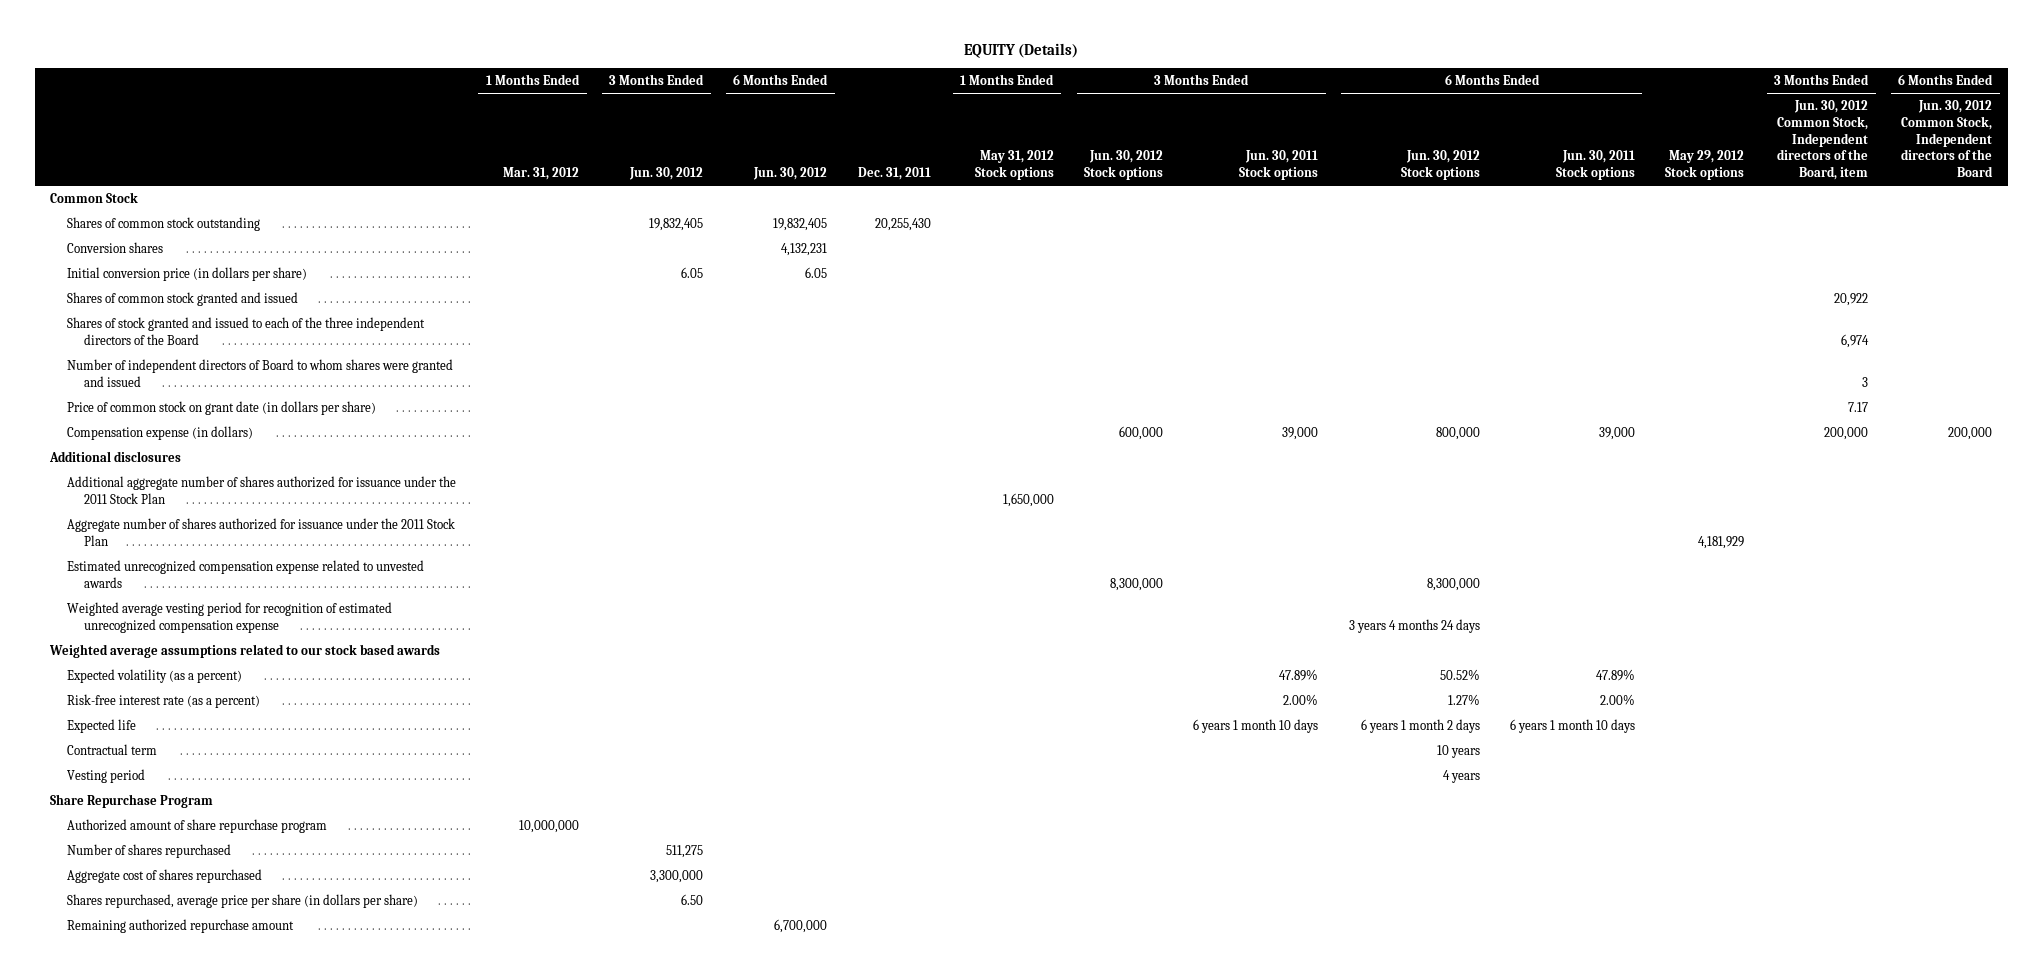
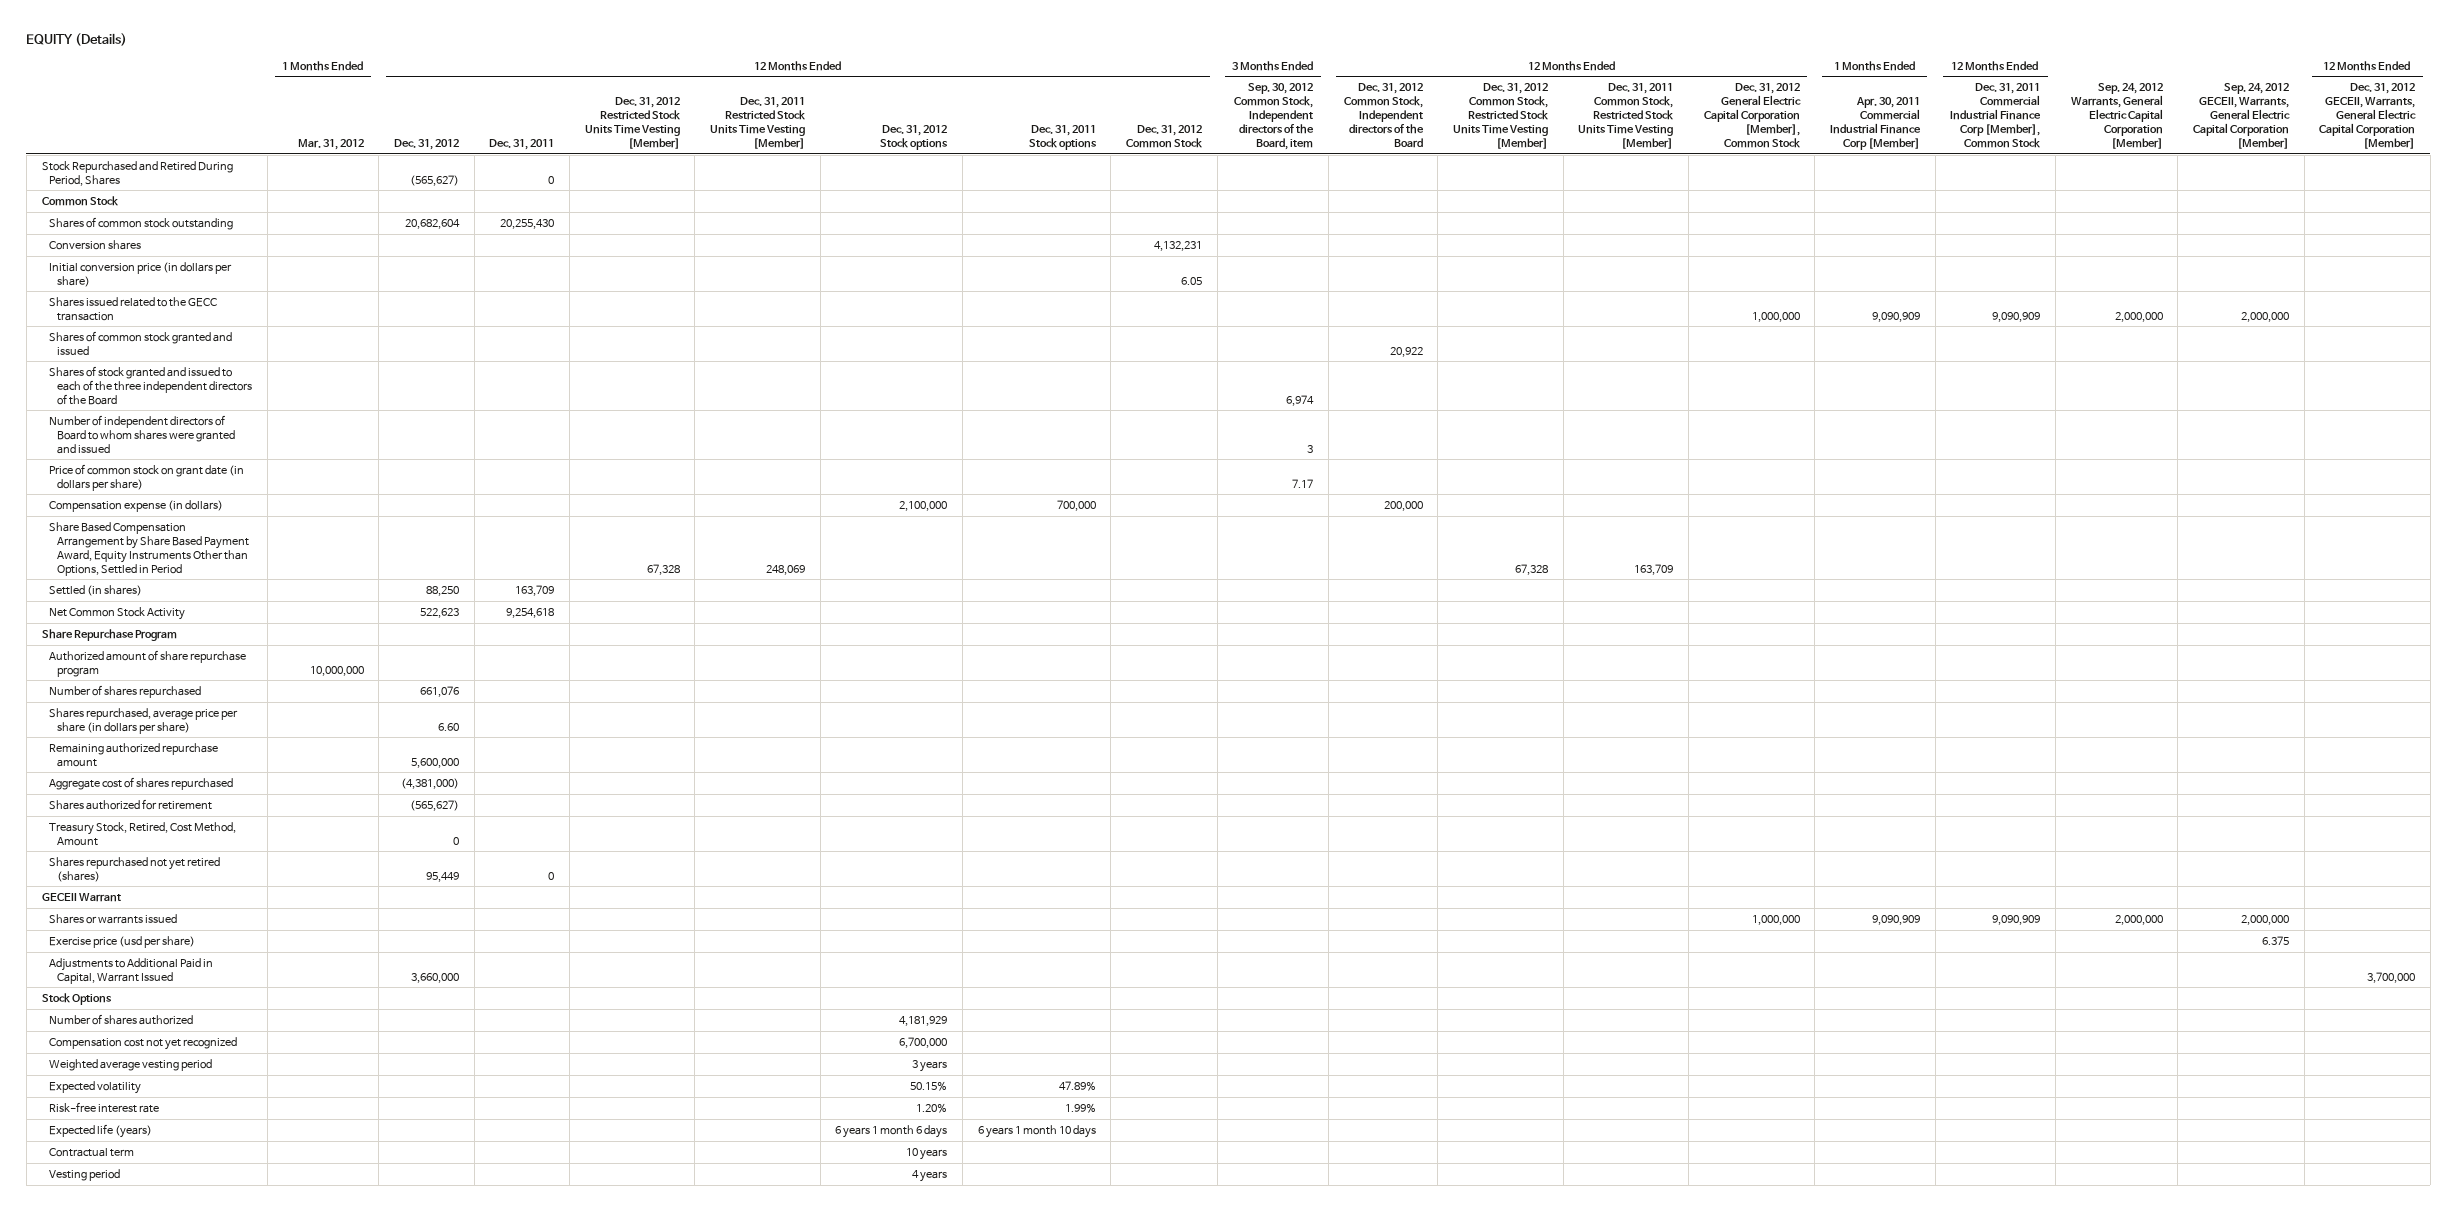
- | 1 Months Ended Mar. 31, 2012 | 3 Months Ended Jun. 30, 2012 | 6 Months Ended Jun. 30, 2012 | Dec. 31, 2011 | 1 Months Ended May 31, 2012 Stock options | 3 Months Ended Jun. 30, 2012 Stock options | 3 Months Ended Jun. 30, 2011 Stock options | 6 Months Ended Jun. 30, 2012 Stock options | 6 Months Ended Jun. 30, 2011 Stock options | May 29, 2012 Stock options | 3 Months Ended Jun. 30, 2012 Common Stock, Independent directors of the Board, item | 6 Months Ended Jun. 30, 2012 Common Stock, Independent directors of the Board
+ | 1 Months Ended Mar. 31, 2012 | 12 Months Ended Dec. 31, 2012 | 12 Months Ended Dec. 31, 2011 | 12 Months Ended Dec. 31, 2012 Restricted Stock Units Time Vesting [Member] | 12 Months Ended Dec. 31, 2011 Restricted Stock Units Time Vesting [Member] | 12 Months Ended Dec. 31, 2012 Stock options | 12 Months Ended Dec. 31, 2011 Stock options | 12 Months Ended Dec. 31, 2012 Common Stock | 3 Months Ended Sep. 30, 2012 Common Stock, Independent directors of the Board, item | 12 Months Ended Dec. 31, 2012 Common Stock, Independent directors of the Board | 12 Months Ended Dec. 31, 2012 Common Stock, Restricted Stock Units Time Vesting [Member] | 12 Months Ended Dec. 31, 2011 Common Stock, Restricted Stock Units Time Vesting [Member] | 12 Months Ended Dec. 31, 2012 General Electric Capital Corporation [Member], Common Stock | 1 Months Ended Apr. 30, 2011 Commercial Industrial Finance Corp [Member] | 12 Months Ended Dec. 31, 2011 Commercial Industrial Finance Corp [Member], Common Stock | Sep. 24, 2012 Warrants, General Electric Capital Corporation [Member] | Sep. 24, 2012 GECEII, Warrants, General Electric Capital Corporation [Member] | 12 Months Ended Dec. 31, 2012 GECEII, Warrants, General Electric Capital Corporation [Member]
+ Stock Repurchased and Retired During Period, Shares | | (565,627) | 0 | | | | | | | | | | | | | | |
+ Shares issued related to the GECC transaction | | | | | | | | | | | | | 1,000,000 | 9,090,909 | 9,090,909 | 2,000,000 | 2,000,000 |
- Additional disclosures
- Additional aggregate number of shares authorized for issuance under the 2011 Stock Plan | | | | | 1,650,000 | | | | | | |
- Aggregate number of shares authorized for issuance under the 2011 Stock Plan | | | | | | | | | | 4,181,929 | |
- Estimated unrecognized compensation expense related to unvested awards | | | | | | 8,300,000 | | 8,300,000 | | | |
- Weighted average vesting period for recognition of estimated unrecognized compensation expense | | | | | | | | 3 years 4 months 24 days | | | |
- Weighted average assumptions related to our stock based awards
- Expected volatility (as a percent) | | | | | | | 47.89% | 50.52% | 47.89% | | |
- Risk-free interest rate (as a percent) | | | | | | | 2.00% | 1.27% | 2.00% | | |
- Expected life | | | | | | | 6 years 1 month 10 days | 6 years 1 month 2 days | 6 years 1 month 10 days | | |
+ Share Based Compensation Arrangement by Share Based Payment Award, Equity Instruments Other than Options, Settled in Period | | | | 67,328 | 248,069 | | | | | | 67,328 | 163,709 | | | | | |
+ Settled (in shares) | | 88,250 | 163,709 | | | | | | | | | | | | | | |
+ Net Common Stock Activity | | 522,623 | 9,254,618 | | | | | | | | | | | | | | |
moved down: Aggregate cost of shares repurchased | | (4,381,000) | | | | | | | | | | | | | | | |
+ Shares authorized for retirement | | (565,627) | | | | | | | | | | | | | | | |
+ Treasury Stock, Retired, Cost Method, Amount | | 0 | | | | | | | | | | | | | | | |
+ Shares repurchased not yet retired (shares) | | 95,449 | 0 | | | | | | | | | | | | | | |
+ GECEII Warrant
+ Shares or warrants issued | | | | | | | | | | | | | 1,000,000 | 9,090,909 | 9,090,909 | 2,000,000 | 2,000,000 |
+ Exercise price (usd per share) | | | | | | | | | | | | | | | | | 6.375 |
+ Adjustments to Additional Paid in Capital, Warrant Issued | | 3,660,000 | | | | | | | | | | | | | | | | 3,700,000
+ Stock Options
+ Number of shares authorized | | | | | | 4,181,929 | | | | | | | | | | | |
+ Compensation cost not yet recognized | | | | | | 6,700,000 | | | | | | | | | | | |
+ Weighted average vesting period | | | | | | 3 years | | | | | | | | | | | |
+ Expected volatility | | | | | | 50.15% | 47.89% | | | | | | | | | | |
+ Risk-free interest rate | | | | | | 1.20% | 1.99% | | | | | | | | | | |
+ Expected life (years) | | | | | | 6 years 1 month 6 days | 6 years 1 month 10 days | | | | | | | | | | |
moved down: Contractual term | | | | | | 10 years | | | | | | | | | | | |
moved down: Vesting period | | | | | | 4 years | | | | | | | | | | | |

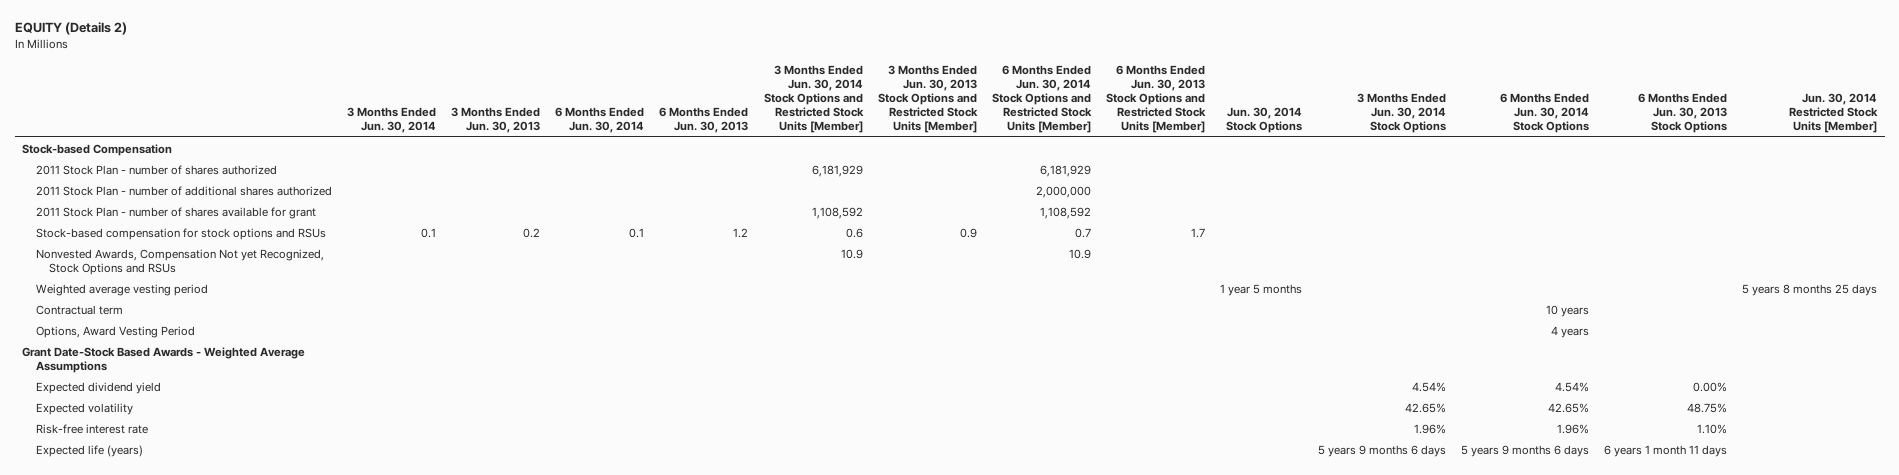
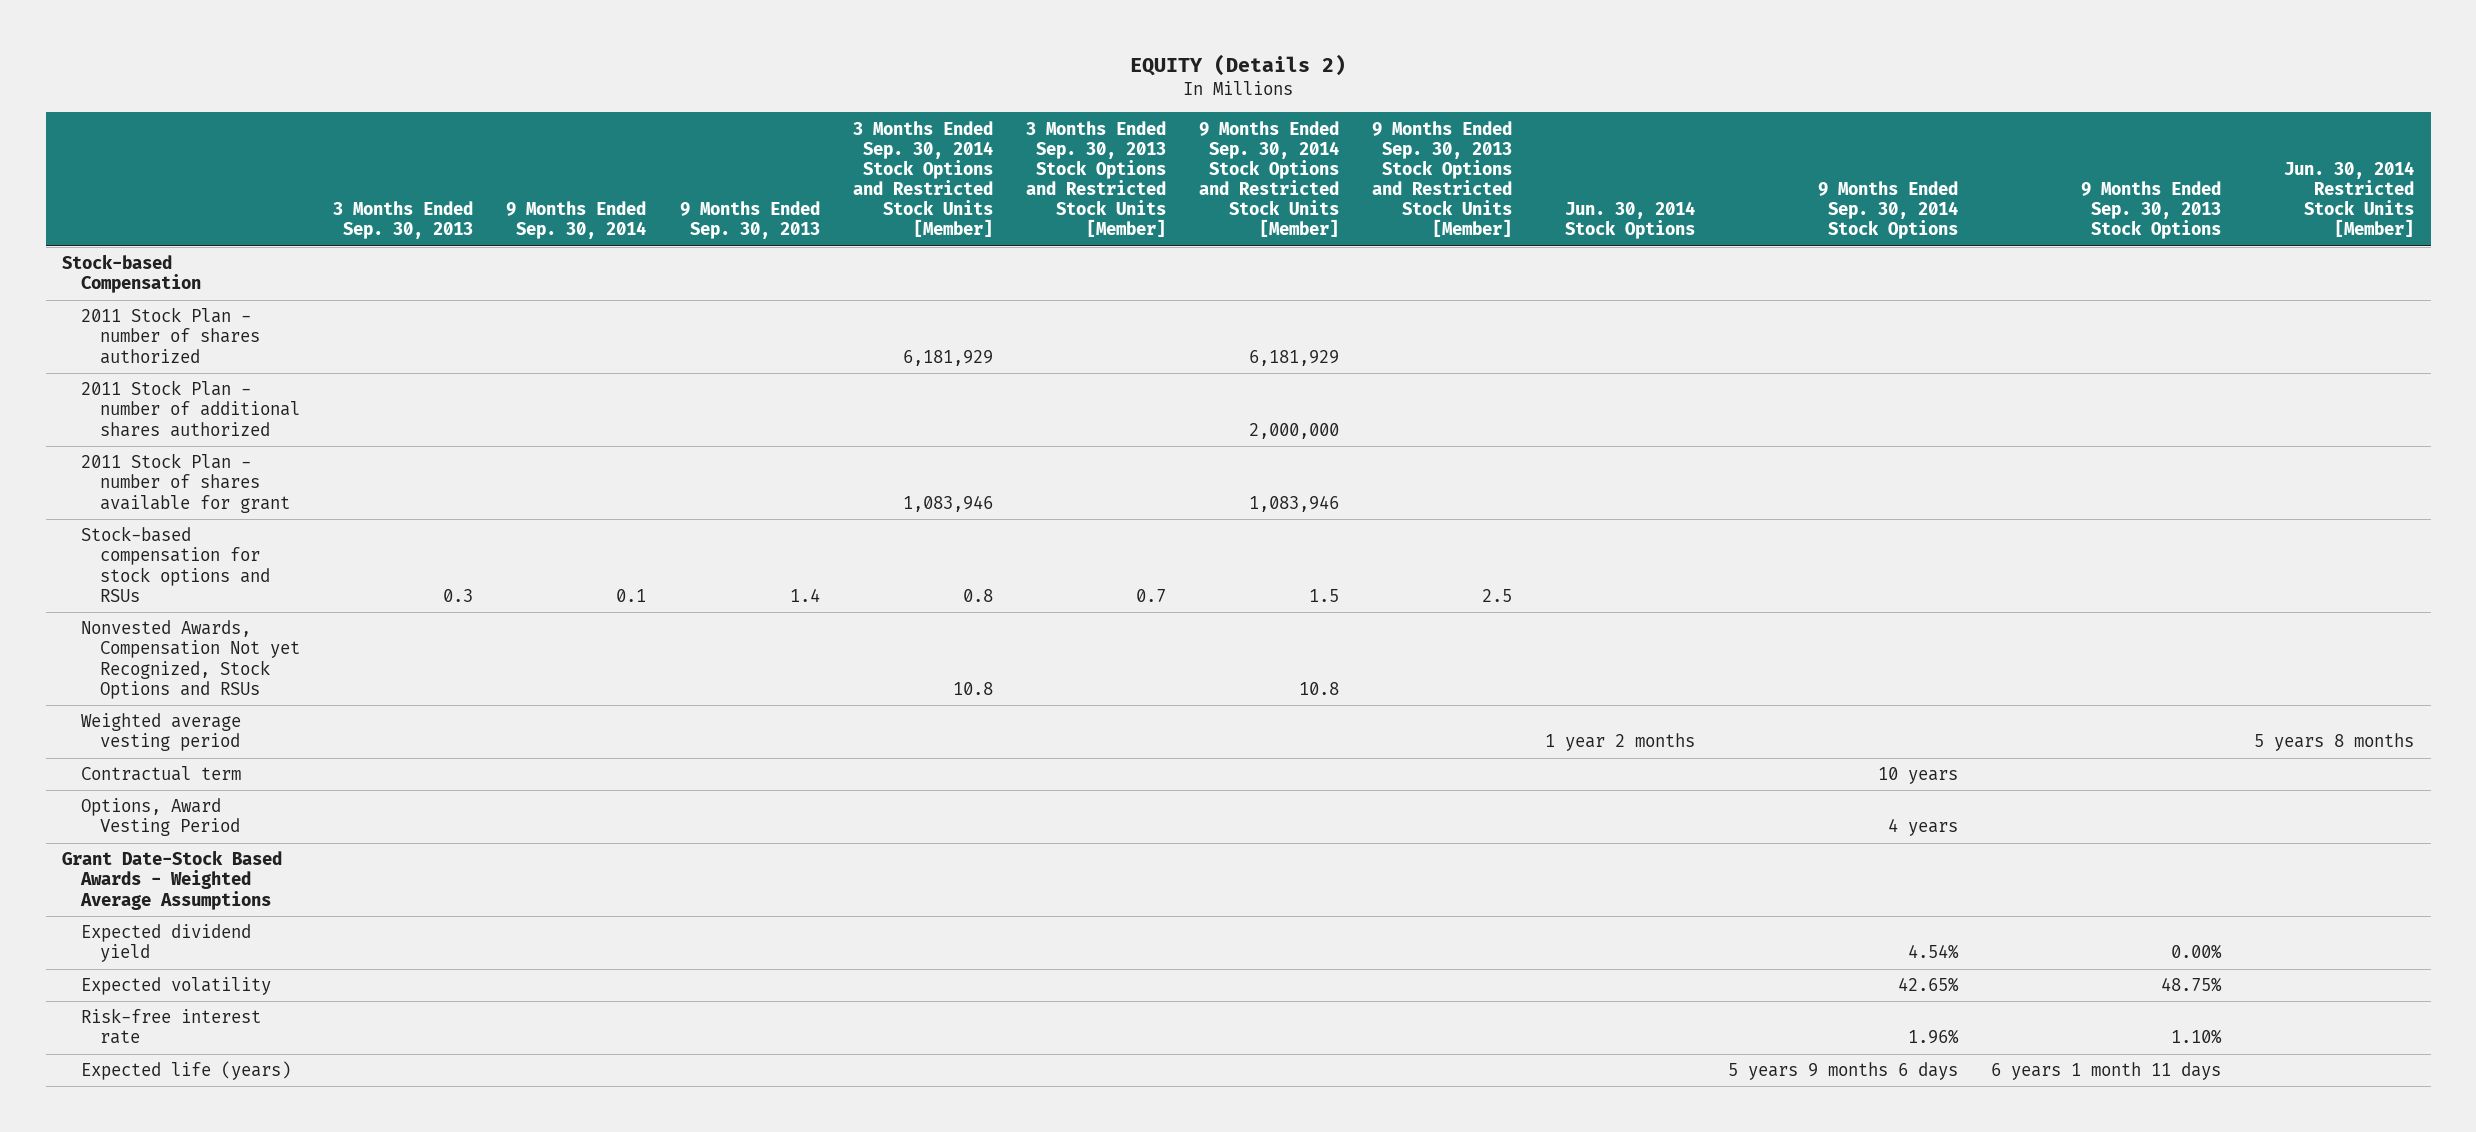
- | 3 Months Ended Jun. 30, 2014 | 3 Months Ended Jun. 30, 2013 | 6 Months Ended Jun. 30, 2014 | 6 Months Ended Jun. 30, 2013 | 3 Months Ended Jun. 30, 2014 Stock Options and Restricted Stock Units [Member] | 3 Months Ended Jun. 30, 2013 Stock Options and Restricted Stock Units [Member] | 6 Months Ended Jun. 30, 2014 Stock Options and Restricted Stock Units [Member] | 6 Months Ended Jun. 30, 2013 Stock Options and Restricted Stock Units [Member] | Jun. 30, 2014 Stock Options | 3 Months Ended Jun. 30, 2014 Stock Options | 6 Months Ended Jun. 30, 2014 Stock Options | 6 Months Ended Jun. 30, 2013 Stock Options | Jun. 30, 2014 Restricted Stock Units [Member]
+ | 3 Months Ended Sep. 30, 2013 | 9 Months Ended Sep. 30, 2014 | 9 Months Ended Sep. 30, 2013 | 3 Months Ended Sep. 30, 2014 Stock Options and Restricted Stock Units [Member] | 3 Months Ended Sep. 30, 2013 Stock Options and Restricted Stock Units [Member] | 9 Months Ended Sep. 30, 2014 Stock Options and Restricted Stock Units [Member] | 9 Months Ended Sep. 30, 2013 Stock Options and Restricted Stock Units [Member] | Jun. 30, 2014 Stock Options | 9 Months Ended Sep. 30, 2014 Stock Options | 9 Months Ended Sep. 30, 2013 Stock Options | Jun. 30, 2014 Restricted Stock Units [Member]
- Weighted average vesting period | | | | | | | | | 1 year 5 months | | | | 5 years 8 months 25 days
+ Weighted average vesting period | | | | | | | | 1 year 2 months | | | 5 years 8 months

